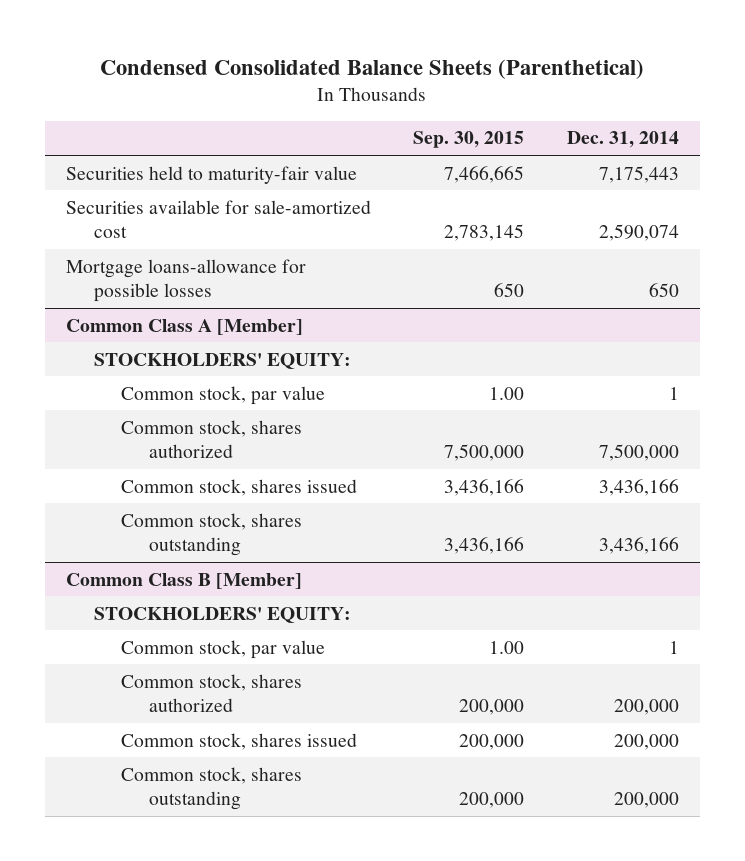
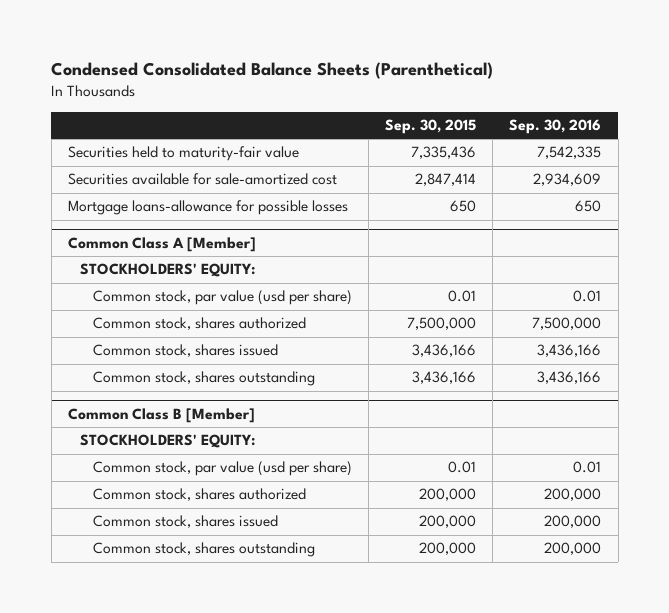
- | Sep. 30, 2015 | Dec. 31, 2014
+ | Sep. 30, 2015 | Sep. 30, 2016
- Securities held to maturity-fair value | 7,466,665 | 7,175,443
- Securities available for sale-amortized cost | 2,783,145 | 2,590,074
+ Securities held to maturity-fair value | 7,335,436 | 7,542,335
+ Securities available for sale-amortized cost | 2,847,414 | 2,934,609
@ Common Class A [Member]
- Common stock, par value | 1.00 | 1
+ Common stock, par value (usd per share) | 0.01 | 0.01
@ Common Class B [Member]
- Common stock, par value | 1.00 | 1
+ Common stock, par value (usd per share) | 0.01 | 0.01

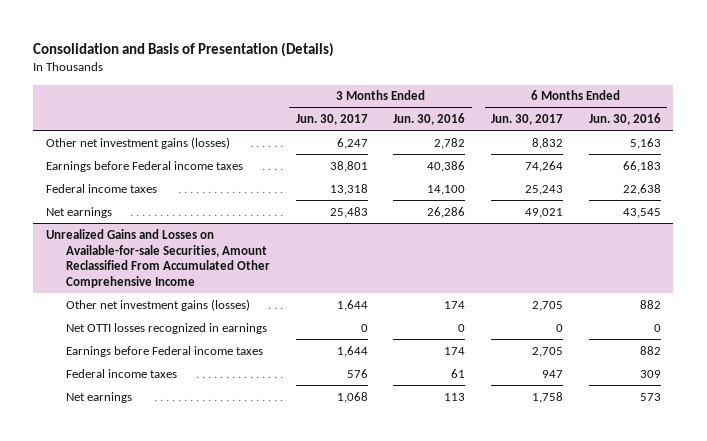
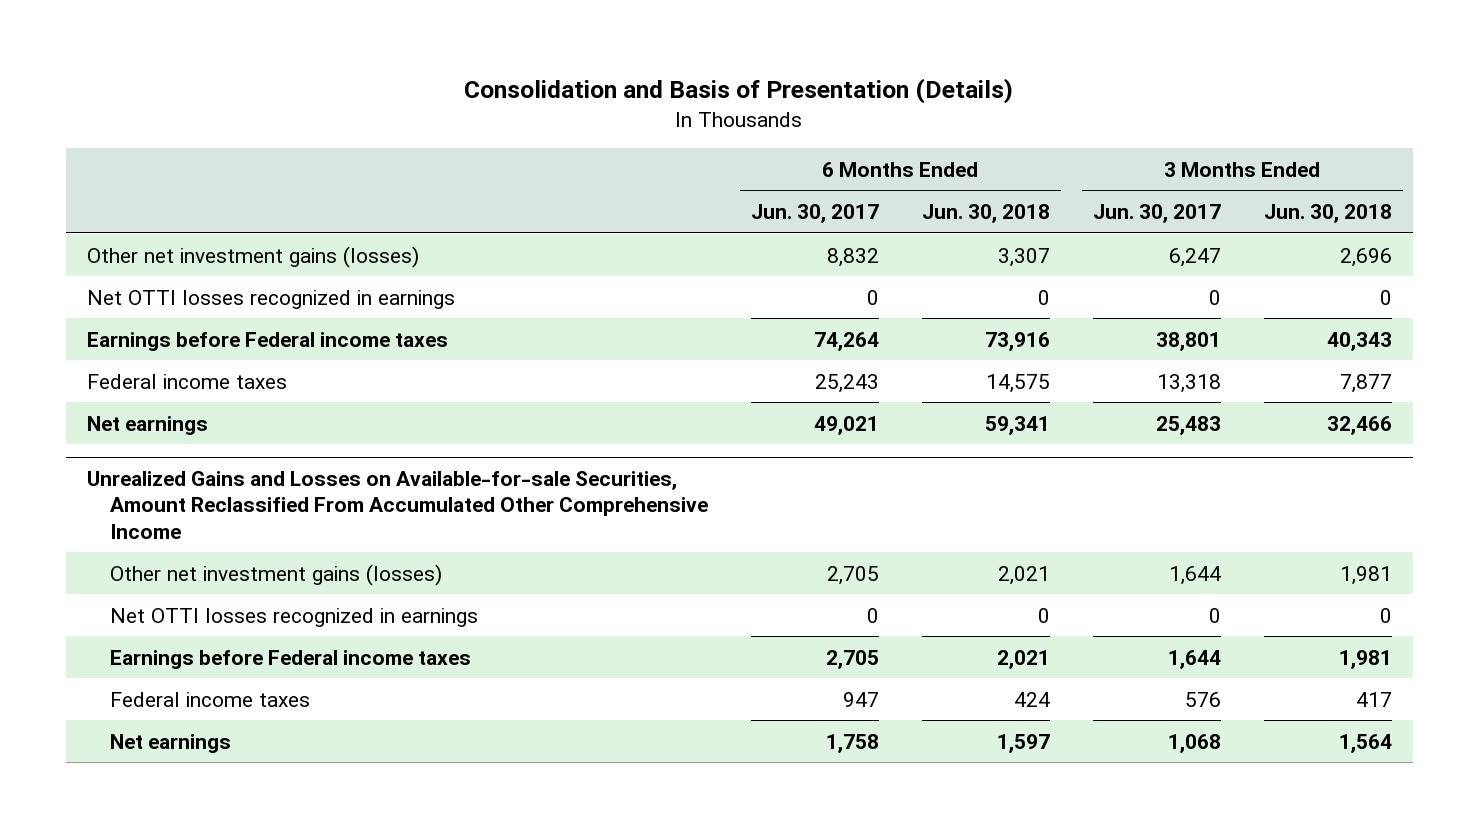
- | 3 Months Ended Jun. 30, 2017 | 3 Months Ended Jun. 30, 2016 | 6 Months Ended Jun. 30, 2017 | 6 Months Ended Jun. 30, 2016
+ | 6 Months Ended Jun. 30, 2017 | 6 Months Ended Jun. 30, 2018 | 3 Months Ended Jun. 30, 2017 | 3 Months Ended Jun. 30, 2018
+ Net OTTI losses recognized in earnings | 0 | 0 | 0 | 0

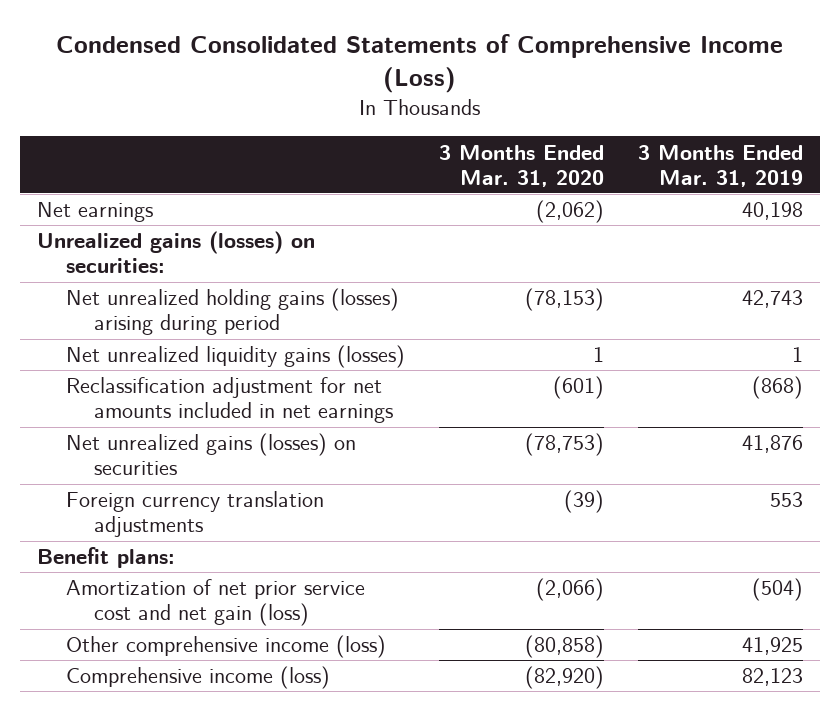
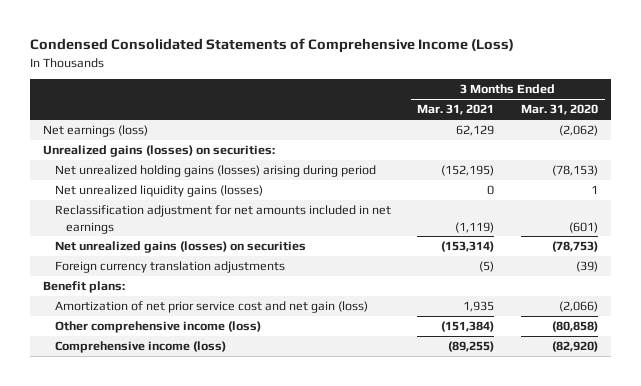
- | 3 Months Ended Mar. 31, 2020 | 3 Months Ended Mar. 31, 2019
+ | 3 Months Ended Mar. 31, 2021 | 3 Months Ended Mar. 31, 2020
- Net earnings | (2,062) | 40,198
+ Net earnings (loss) | 62,129 | (2,062)

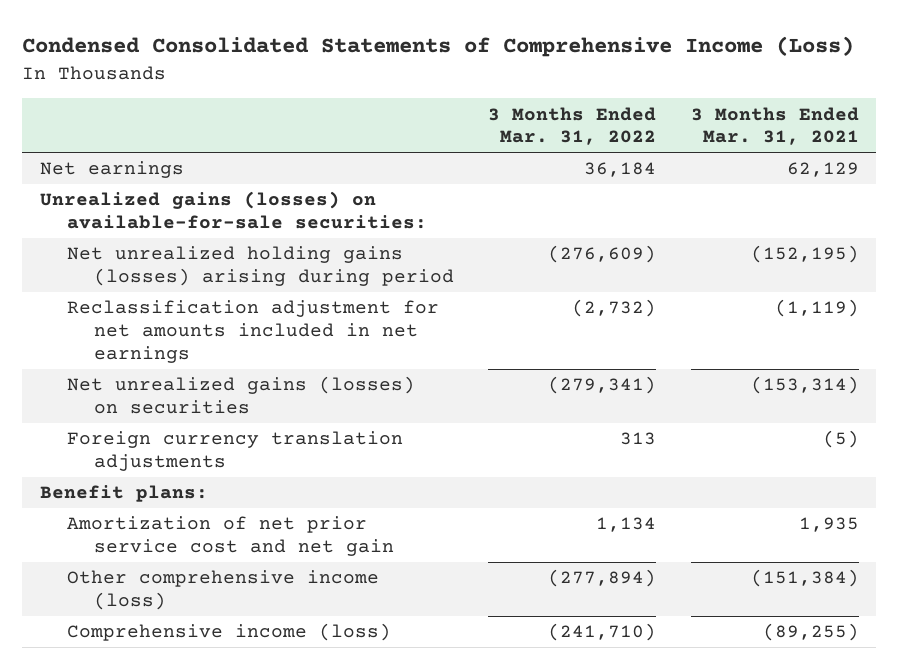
- | 3 Months Ended Mar. 31, 2021 | 3 Months Ended Mar. 31, 2020
+ | 3 Months Ended Mar. 31, 2022 | 3 Months Ended Mar. 31, 2021
- Net earnings (loss) | 62,129 | (2,062)
- Unrealized gains (losses) on securities:
+ Net earnings | 36,184 | 62,129
+ Unrealized gains (losses) on available-for-sale securities:
- Net unrealized liquidity gains (losses) | 0 | 1
- Amortization of net prior service cost and net gain (loss) | 1,935 | (2,066)
+ Amortization of net prior service cost and net gain | 1,134 | 1,935

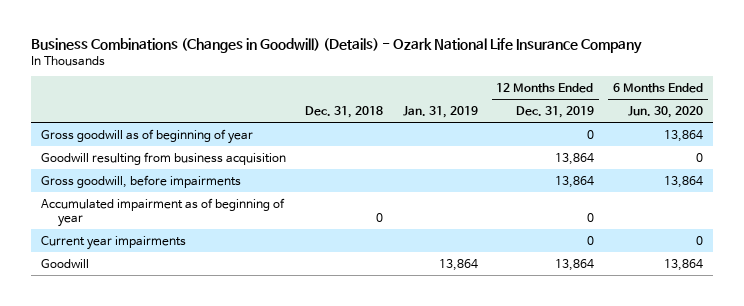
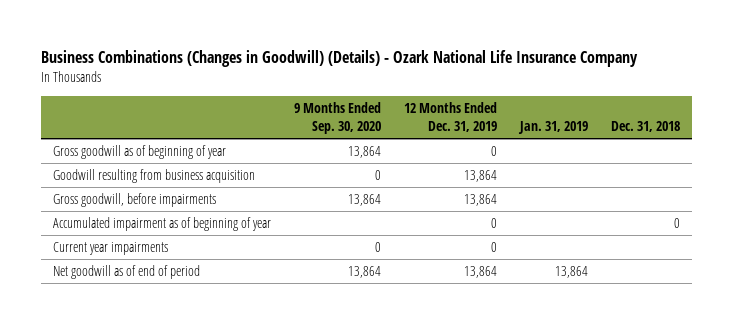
- | Dec. 31, 2018 | Jan. 31, 2019 | 12 Months Ended Dec. 31, 2019 | 6 Months Ended Jun. 30, 2020
+ | 9 Months Ended Sep. 30, 2020 | 12 Months Ended Dec. 31, 2019 | Jan. 31, 2019 | Dec. 31, 2018
- Goodwill | | 13,864 | 13,864 | 13,864
+ Net goodwill as of end of period | 13,864 | 13,864 | 13,864 |

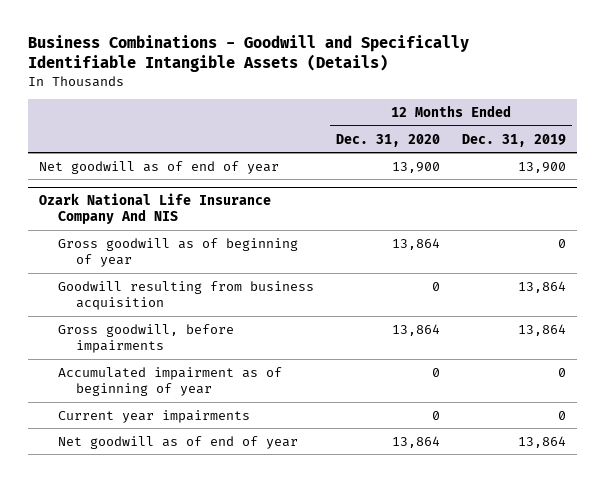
- Business Combinations (Changes in Goodwill) (Details) - Ozark National Life Insurance Company
+ Business Combinations - Goodwill and Specifically Identifiable Intangible Assets (Details)
- | 9 Months Ended Sep. 30, 2020 | 12 Months Ended Dec. 31, 2019 | Jan. 31, 2019 | Dec. 31, 2018
+ | 12 Months Ended Dec. 31, 2020 | 12 Months Ended Dec. 31, 2019
+ Net goodwill as of end of year | 13,900 | 13,900
+ Ozark National Life Insurance Company And NIS
- Net goodwill as of end of period | 13,864 | 13,864 | 13,864 |
+ Net goodwill as of end of year | 13,864 | 13,864

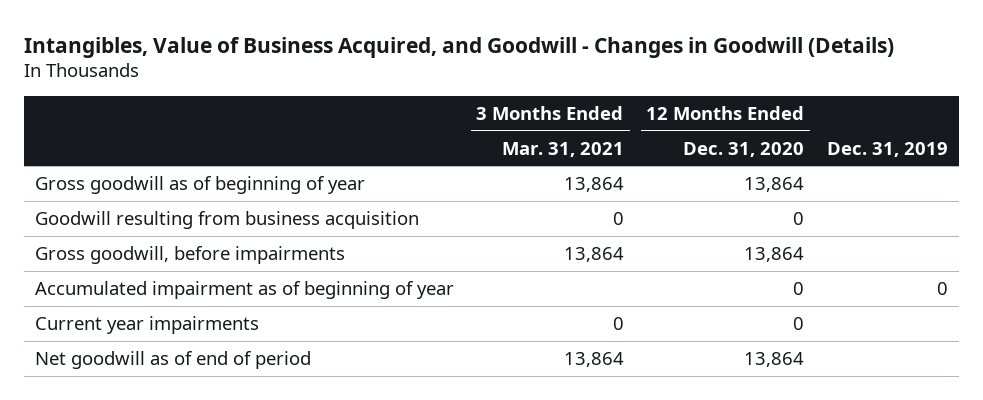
- Business Combinations - Goodwill and Specifically Identifiable Intangible Assets (Details)
+ Intangibles, Value of Business Acquired, and Goodwill - Changes in Goodwill (Details)
- | 12 Months Ended Dec. 31, 2020 | 12 Months Ended Dec. 31, 2019
+ | 3 Months Ended Mar. 31, 2021 | 12 Months Ended Dec. 31, 2020 | Dec. 31, 2019
- Net goodwill as of end of year | 13,900 | 13,900
- Ozark National Life Insurance Company And NIS
- Net goodwill as of end of year | 13,864 | 13,864
+ Net goodwill as of end of period | 13,864 | 13,864 |

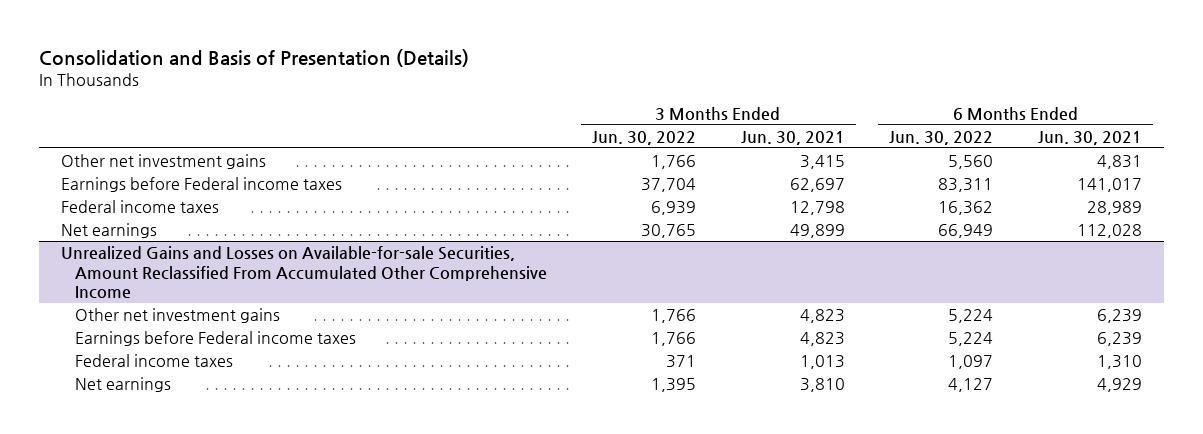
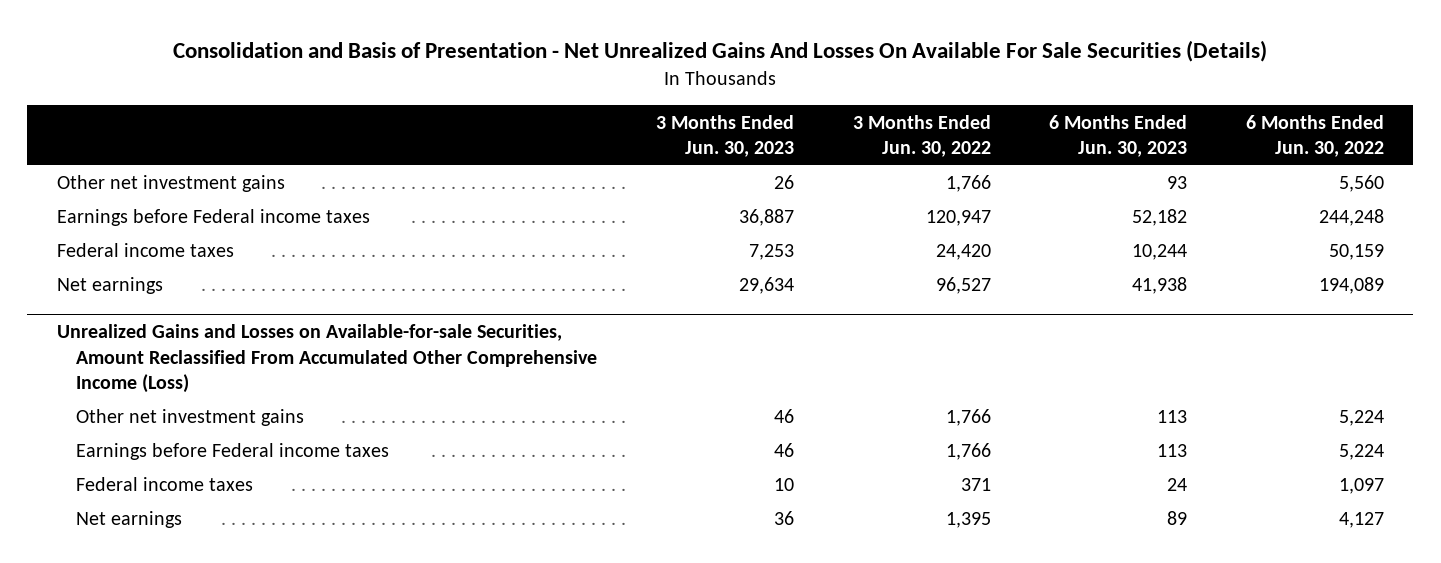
- Consolidation and Basis of Presentation (Details)
+ Consolidation and Basis of Presentation - Net Unrealized Gains And Losses On Available For Sale Securities (Details)
- | 3 Months Ended Jun. 30, 2022 | 3 Months Ended Jun. 30, 2021 | 6 Months Ended Jun. 30, 2022 | 6 Months Ended Jun. 30, 2021
+ | 3 Months Ended Jun. 30, 2023 | 3 Months Ended Jun. 30, 2022 | 6 Months Ended Jun. 30, 2023 | 6 Months Ended Jun. 30, 2022
- Earnings before Federal income taxes | 37,704 | 62,697 | 83,311 | 141,017
- Federal income taxes | 6,939 | 12,798 | 16,362 | 28,989
- Net earnings | 30,765 | 49,899 | 66,949 | 112,028
- Unrealized Gains and Losses on Available-for-sale Securities, Amount Reclassified From Accumulated Other Comprehensive Income
+ Earnings before Federal income taxes | 36,887 | 120,947 | 52,182 | 244,248
+ Federal income taxes | 7,253 | 24,420 | 10,244 | 50,159
+ Net earnings | 29,634 | 96,527 | 41,938 | 194,089
+ Unrealized Gains and Losses on Available-for-sale Securities, Amount Reclassified From Accumulated Other Comprehensive Income (Loss)

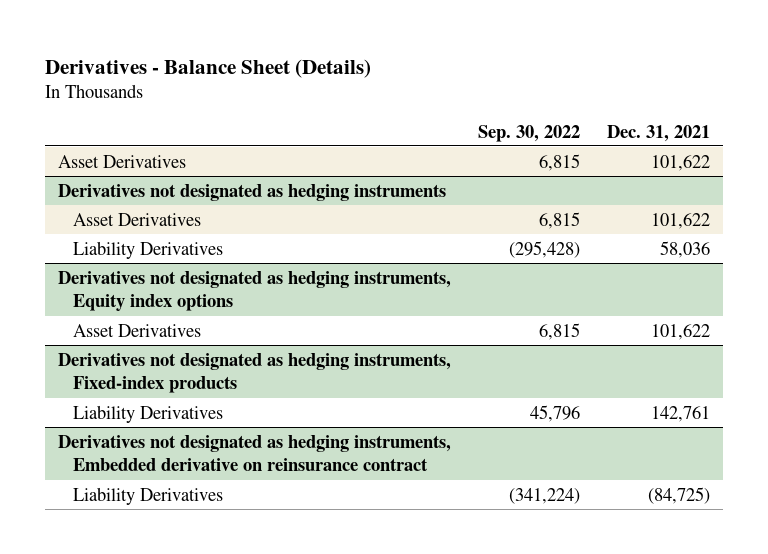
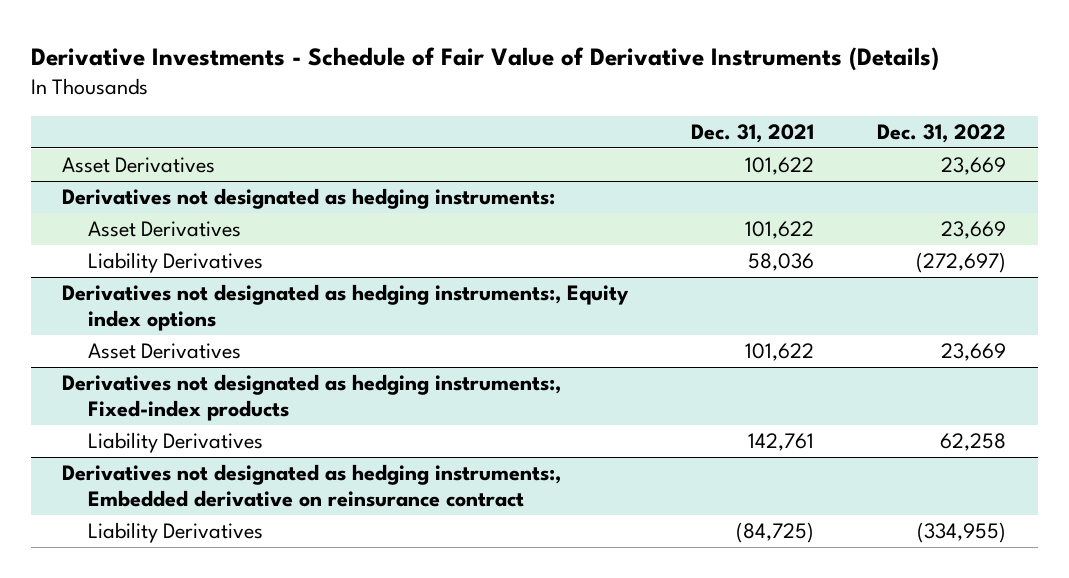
- Derivatives - Balance Sheet (Details)
+ Derivative Investments - Schedule of Fair Value of Derivative Instruments (Details)
- | Sep. 30, 2022 | Dec. 31, 2021
+ | Dec. 31, 2021 | Dec. 31, 2022
- Derivatives not designated as hedging instruments
+ Derivatives not designated as hedging instruments:
- Derivatives not designated as hedging instruments, Equity index options
+ Derivatives not designated as hedging instruments:, Equity index options
- Derivatives not designated as hedging instruments, Fixed-index products
+ Derivatives not designated as hedging instruments:, Fixed-index products
- Derivatives not designated as hedging instruments, Embedded derivative on reinsurance contract
+ Derivatives not designated as hedging instruments:, Embedded derivative on reinsurance contract

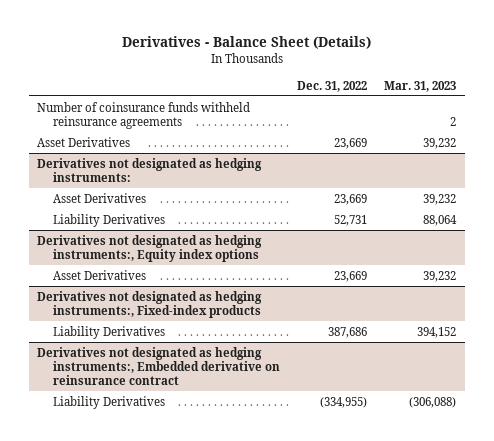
- Derivative Investments - Schedule of Fair Value of Derivative Instruments (Details)
+ Derivatives - Balance Sheet (Details)
- | Dec. 31, 2021 | Dec. 31, 2022
+ | Dec. 31, 2022 | Mar. 31, 2023
+ Number of coinsurance funds withheld reinsurance agreements | | 2
@ Derivatives not designated as hedging instruments:
- Liability Derivatives | 58,036 | (272,697)
+ Liability Derivatives | 52,731 | 88,064
@ Derivatives not designated as hedging instruments:, Fixed-index products
- Liability Derivatives | 142,761 | 62,258
+ Liability Derivatives | 387,686 | 394,152

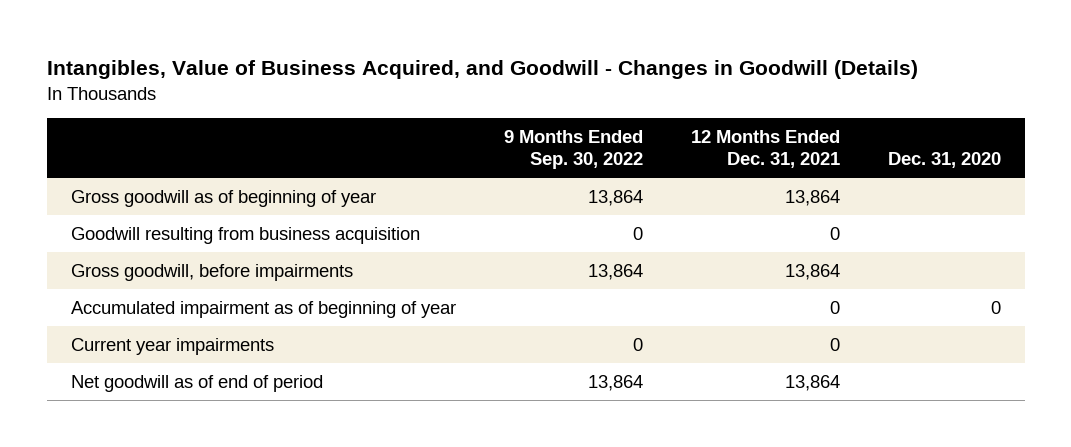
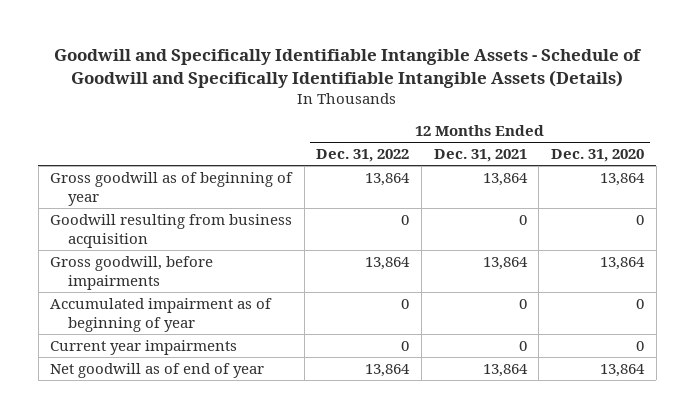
- Intangibles, Value of Business Acquired, and Goodwill - Changes in Goodwill (Details)
+ Goodwill and Specifically Identifiable Intangible Assets - Schedule of Goodwill and Specifically Identifiable Intangible Assets (Details)
- | 9 Months Ended Sep. 30, 2022 | 12 Months Ended Dec. 31, 2021 | Dec. 31, 2020
+ | 12 Months Ended Dec. 31, 2022 | 12 Months Ended Dec. 31, 2021 | 12 Months Ended Dec. 31, 2020
- Net goodwill as of end of period | 13,864 | 13,864 |
+ Net goodwill as of end of year | 13,864 | 13,864 | 13,864

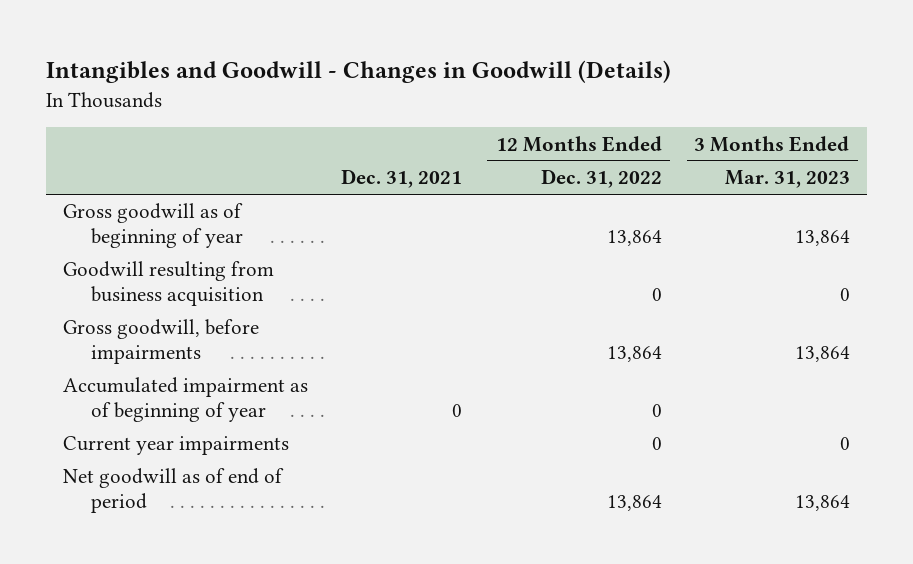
- Goodwill and Specifically Identifiable Intangible Assets - Schedule of Goodwill and Specifically Identifiable Intangible Assets (Details)
+ Intangibles and Goodwill - Changes in Goodwill (Details)
- | 12 Months Ended Dec. 31, 2022 | 12 Months Ended Dec. 31, 2021 | 12 Months Ended Dec. 31, 2020
+ | Dec. 31, 2021 | 12 Months Ended Dec. 31, 2022 | 3 Months Ended Mar. 31, 2023
- Net goodwill as of end of year | 13,864 | 13,864 | 13,864
+ Net goodwill as of end of period | | 13,864 | 13,864

